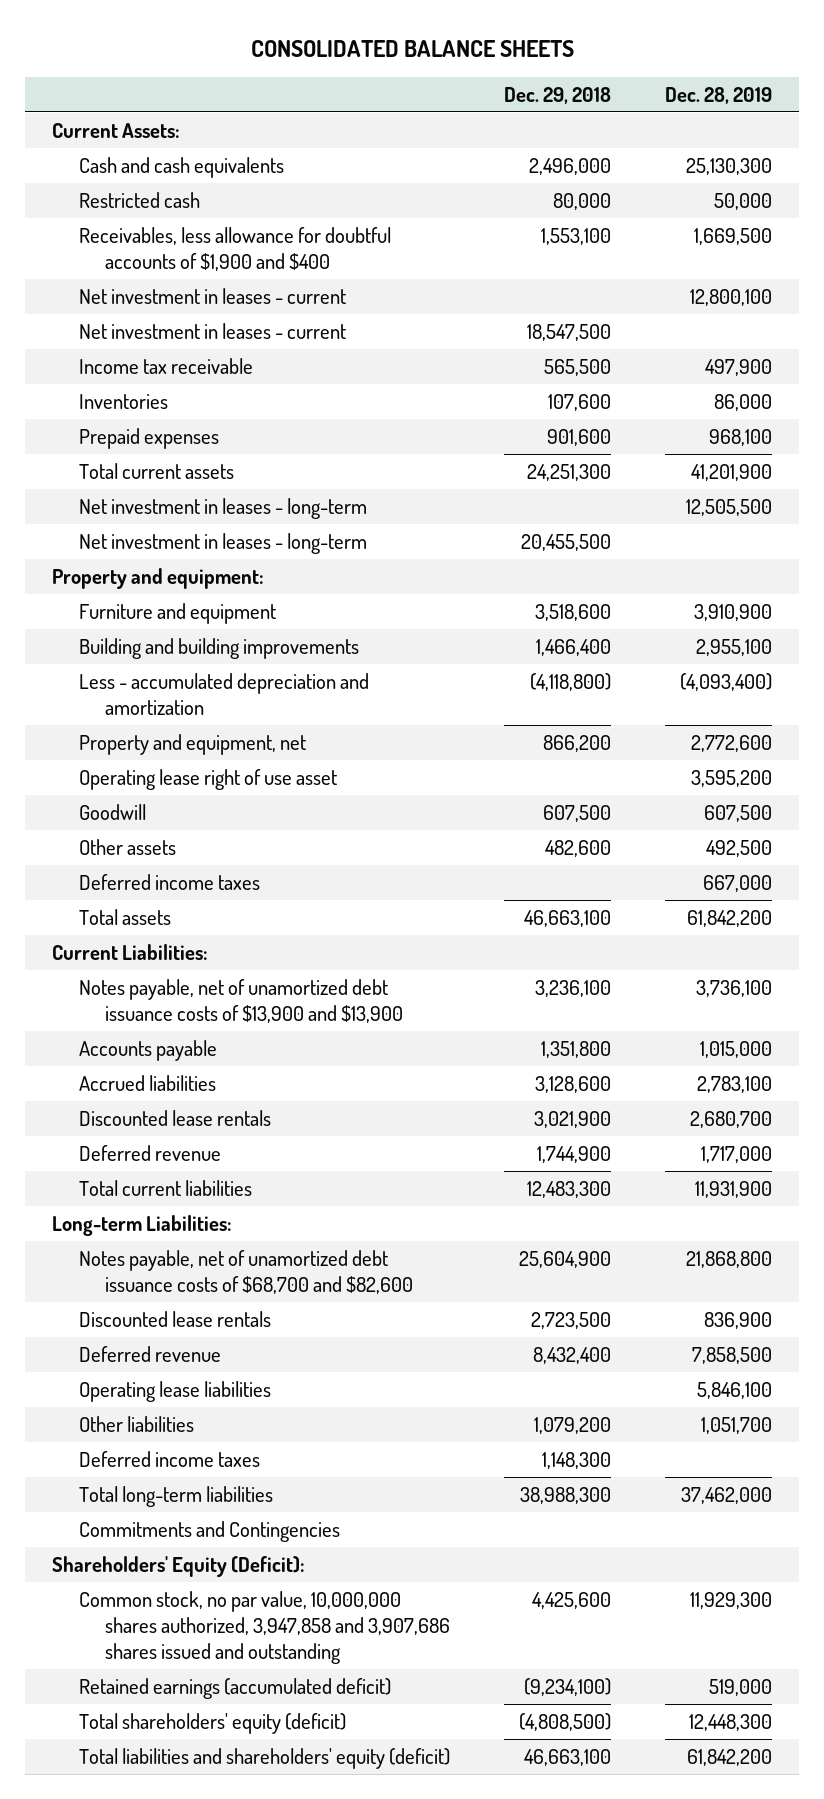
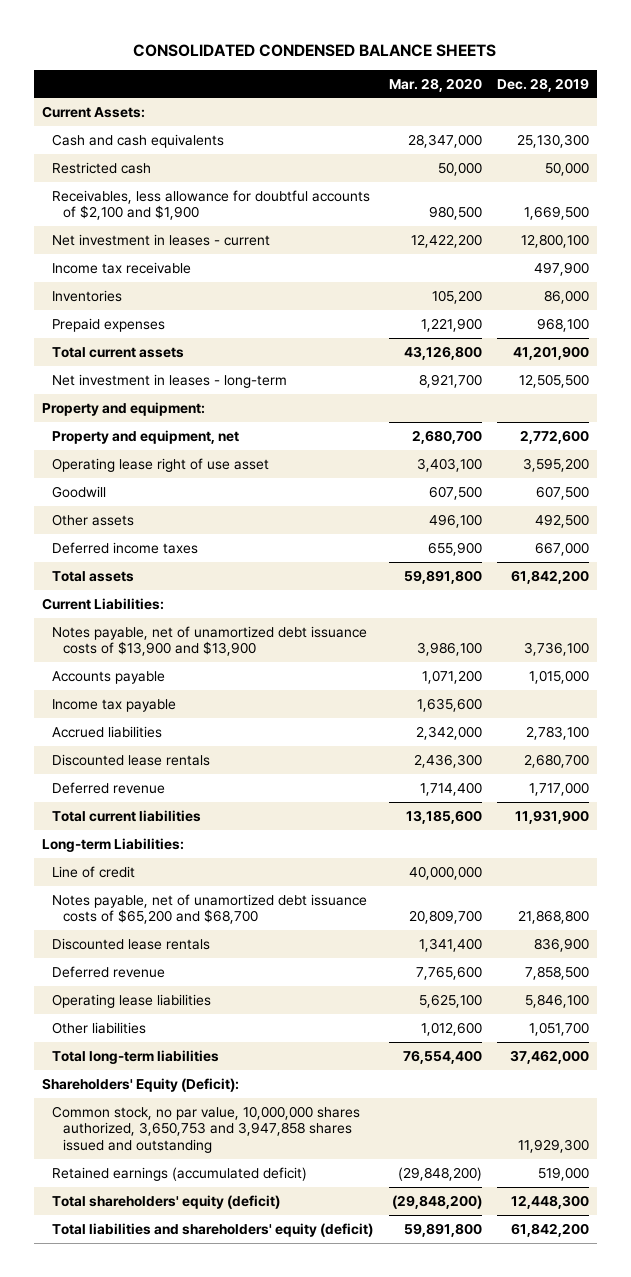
- CONSOLIDATED BALANCE SHEETS
+ CONSOLIDATED CONDENSED BALANCE SHEETS
- | Dec. 29, 2018 | Dec. 28, 2019
+ | Mar. 28, 2020 | Dec. 28, 2019
- Receivables, less allowance for doubtful accounts of $1,900 and $400 | 1,553,100 | 1,669,500
+ Receivables, less allowance for doubtful accounts of $2,100 and $1,900 | 980,500 | 1,669,500
- Net investment in leases - current | 18,547,500 |
- Net investment in leases - long-term | 20,455,500 |
- Furniture and equipment | 3,518,600 | 3,910,900
- Building and building improvements | 1,466,400 | 2,955,100
- Less - accumulated depreciation and amortization | (4,118,800) | (4,093,400)
+ Income tax payable | 1,635,600 |
- Notes payable, net of unamortized debt issuance costs of $68,700 and $82,600 | 25,604,900 | 21,868,800
+ Line of credit | 40,000,000 |
+ Notes payable, net of unamortized debt issuance costs of $65,200 and $68,700 | 20,809,700 | 21,868,800
- Deferred income taxes | 1,148,300 |
- Commitments and Contingencies
- Common stock, no par value, 10,000,000 shares authorized, 3,947,858 and 3,907,686 shares issued and outstanding | 4,425,600 | 11,929,300
+ Common stock, no par value, 10,000,000 shares authorized, 3,650,753 and 3,947,858 shares issued and outstanding | | 11,929,300

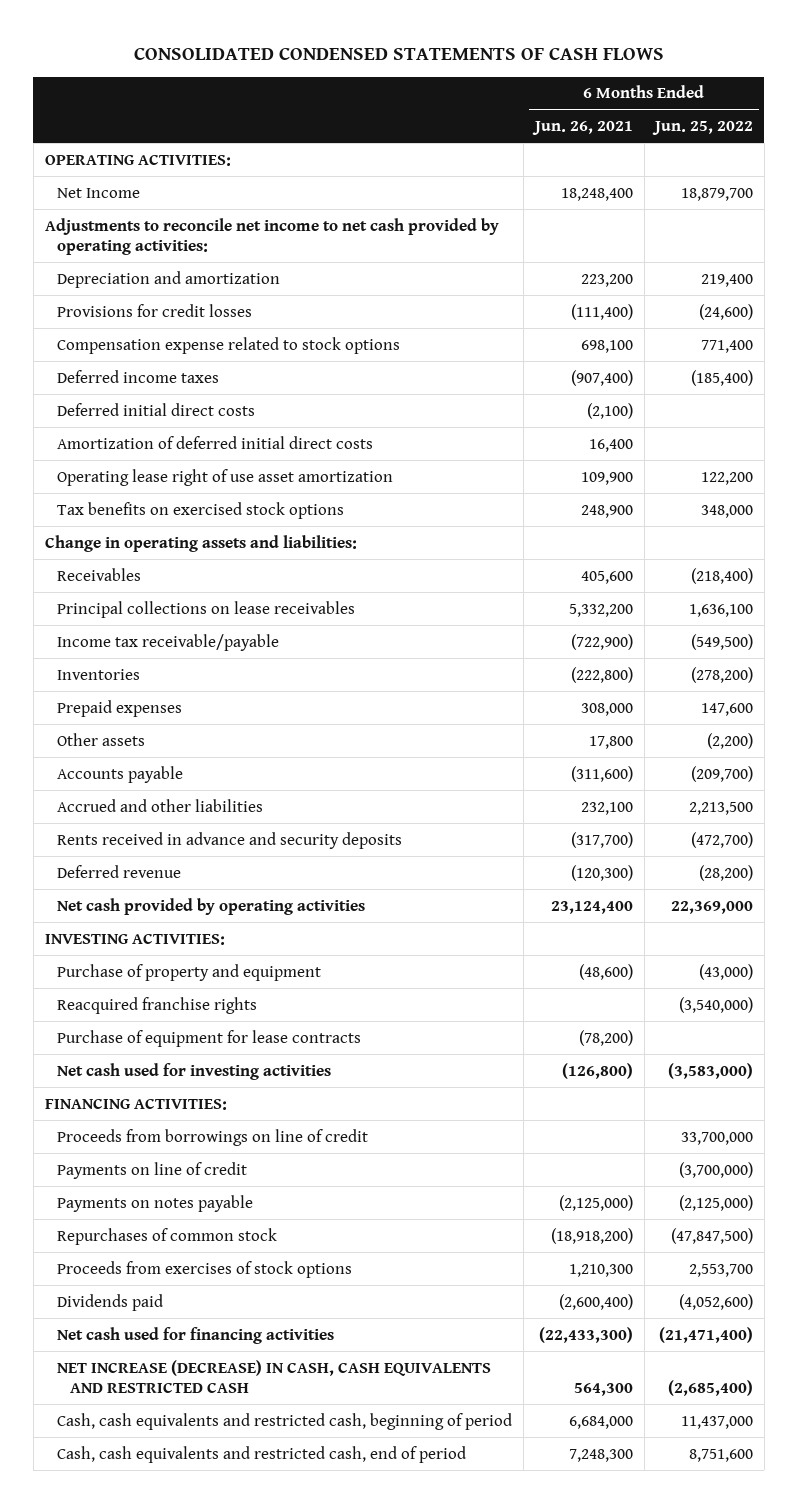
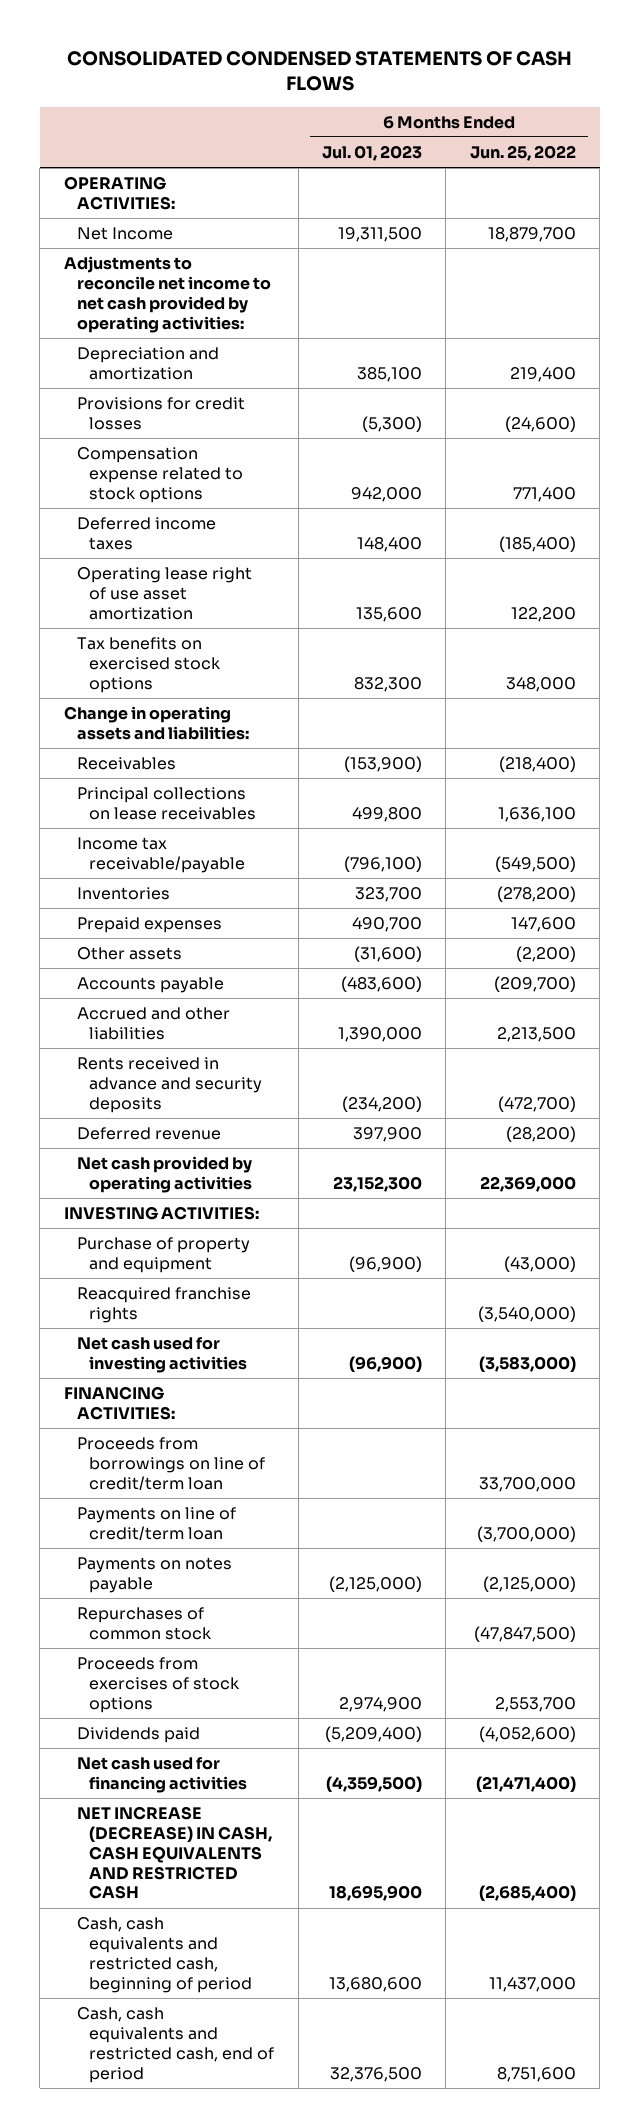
- | 6 Months Ended Jun. 26, 2021 | 6 Months Ended Jun. 25, 2022
+ | 6 Months Ended Jul. 01, 2023 | 6 Months Ended Jun. 25, 2022
- Deferred initial direct costs | (2,100) |
- Amortization of deferred initial direct costs | 16,400 |
- Purchase of equipment for lease contracts | (78,200) |
- Proceeds from borrowings on line of credit | | 33,700,000
- Payments on line of credit | | (3,700,000)
+ Proceeds from borrowings on line of credit/term loan | | 33,700,000
+ Payments on line of credit/term loan | | (3,700,000)

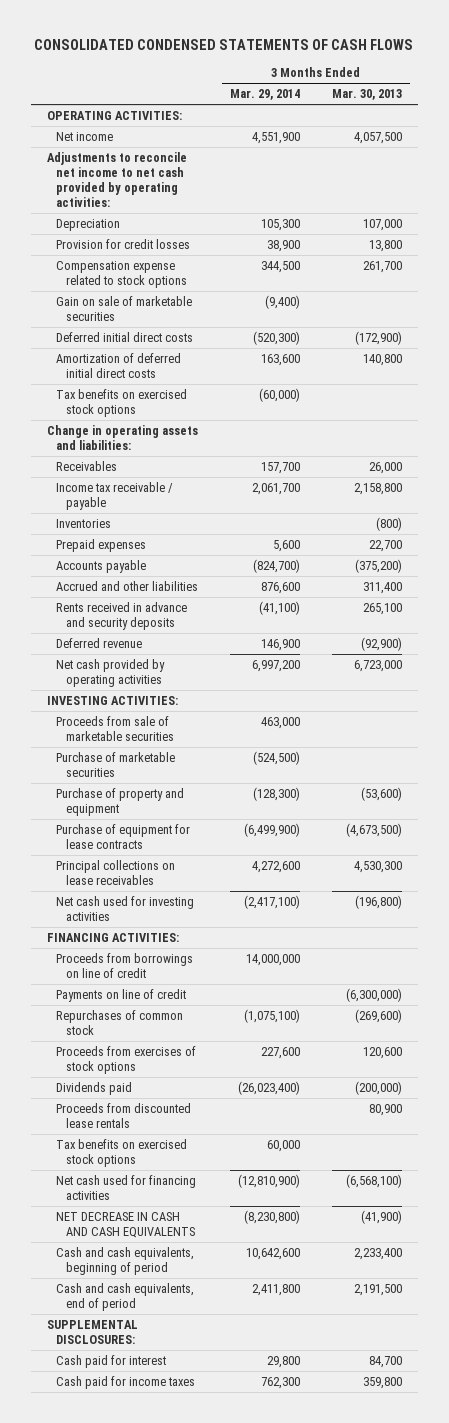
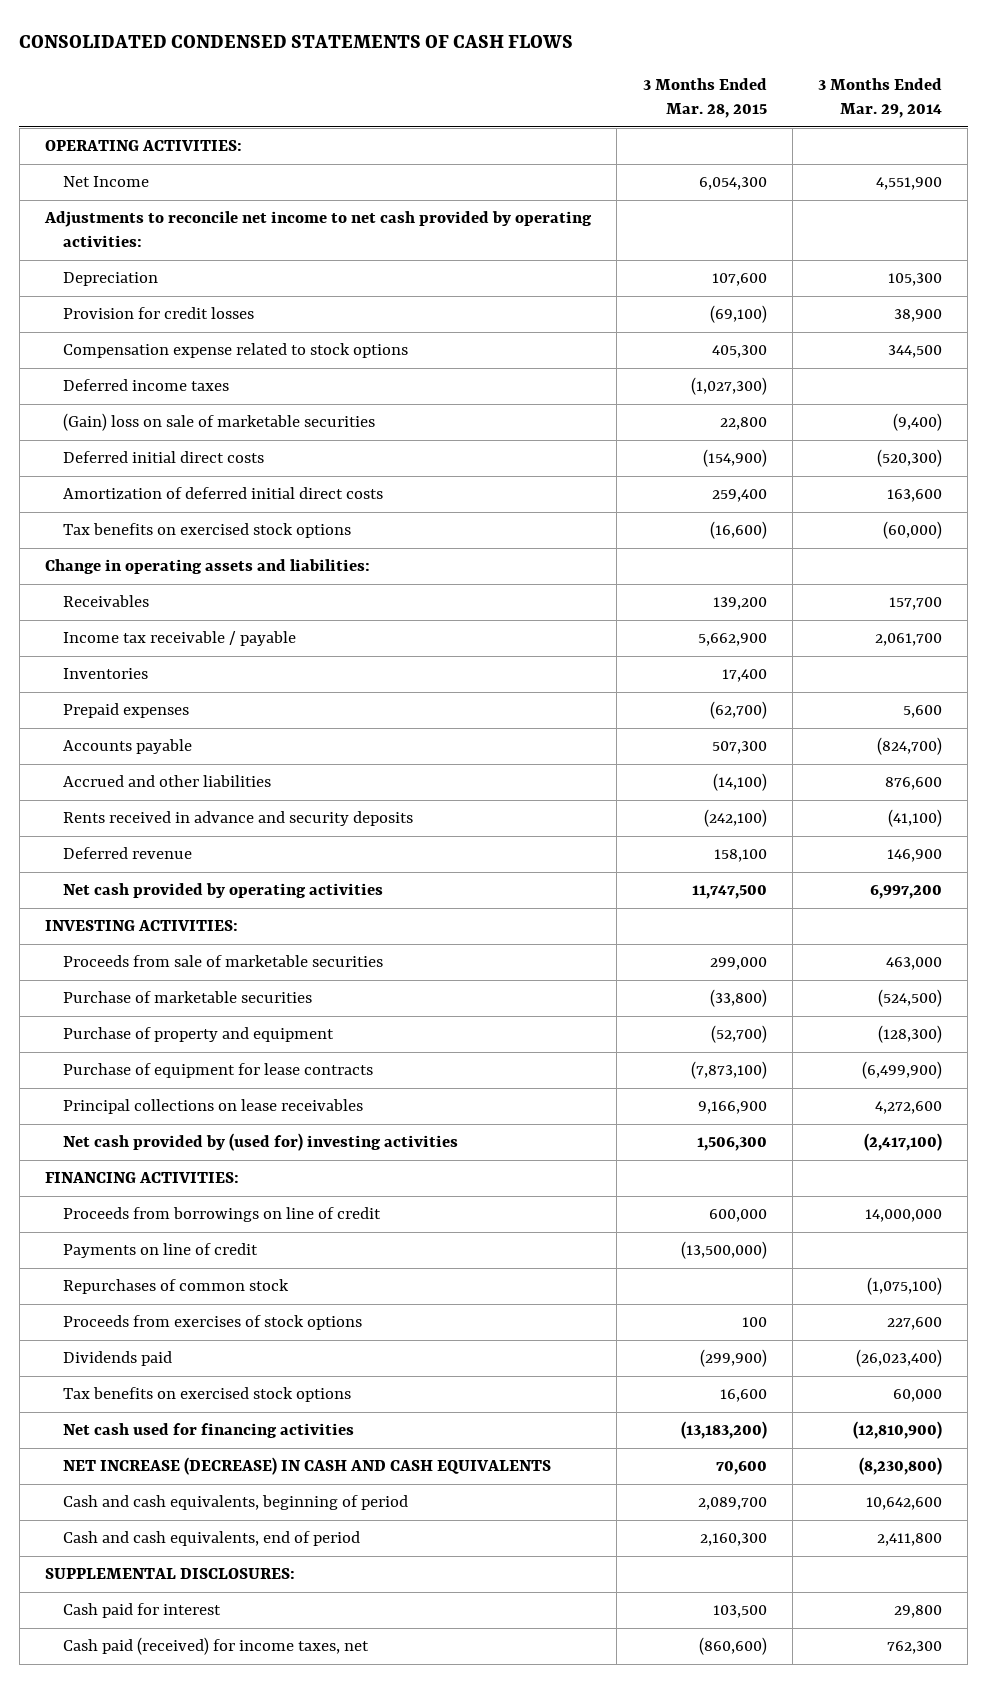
- | 3 Months Ended Mar. 29, 2014 | 3 Months Ended Mar. 30, 2013
+ | 3 Months Ended Mar. 28, 2015 | 3 Months Ended Mar. 29, 2014
- Net income | 4,551,900 | 4,057,500
+ Net Income | 6,054,300 | 4,551,900
- Gain on sale of marketable securities | (9,400) |
+ Deferred income taxes | (1,027,300) |
+ (Gain) loss on sale of marketable securities | 22,800 | (9,400)
- Net cash used for investing activities | (2,417,100) | (196,800)
+ Net cash provided by (used for) investing activities | 1,506,300 | (2,417,100)
- Proceeds from discounted lease rentals | | 80,900
- NET DECREASE IN CASH AND CASH EQUIVALENTS | (8,230,800) | (41,900)
+ NET INCREASE (DECREASE) IN CASH AND CASH EQUIVALENTS | 70,600 | (8,230,800)
- Cash paid for income taxes | 762,300 | 359,800
+ Cash paid (received) for income taxes, net | (860,600) | 762,300

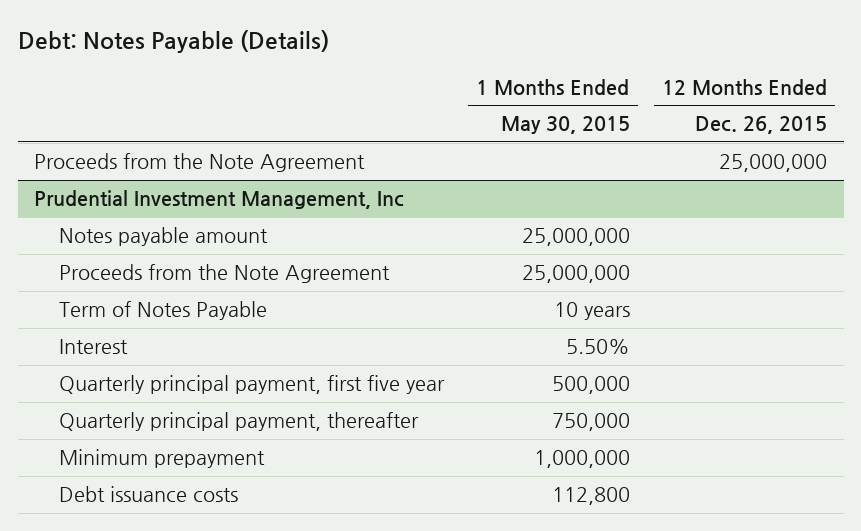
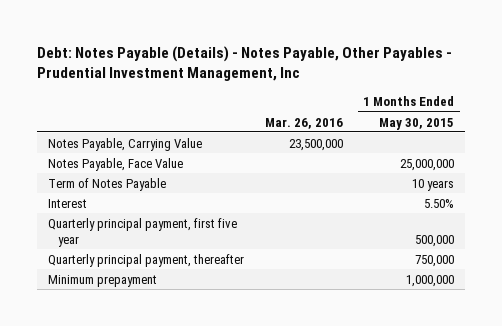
- Debt: Notes Payable (Details)
+ Debt: Notes Payable (Details) - Notes Payable, Other Payables - Prudential Investment Management, Inc
- | 1 Months Ended May 30, 2015 | 12 Months Ended Dec. 26, 2015
+ | Mar. 26, 2016 | 1 Months Ended May 30, 2015
- Proceeds from the Note Agreement | | 25,000,000
- Prudential Investment Management, Inc
- Notes payable amount | 25,000,000 |
- Proceeds from the Note Agreement | 25,000,000 |
+ Notes Payable, Carrying Value | 23,500,000 |
+ Notes Payable, Face Value | | 25,000,000
- Debt issuance costs | 112,800 |

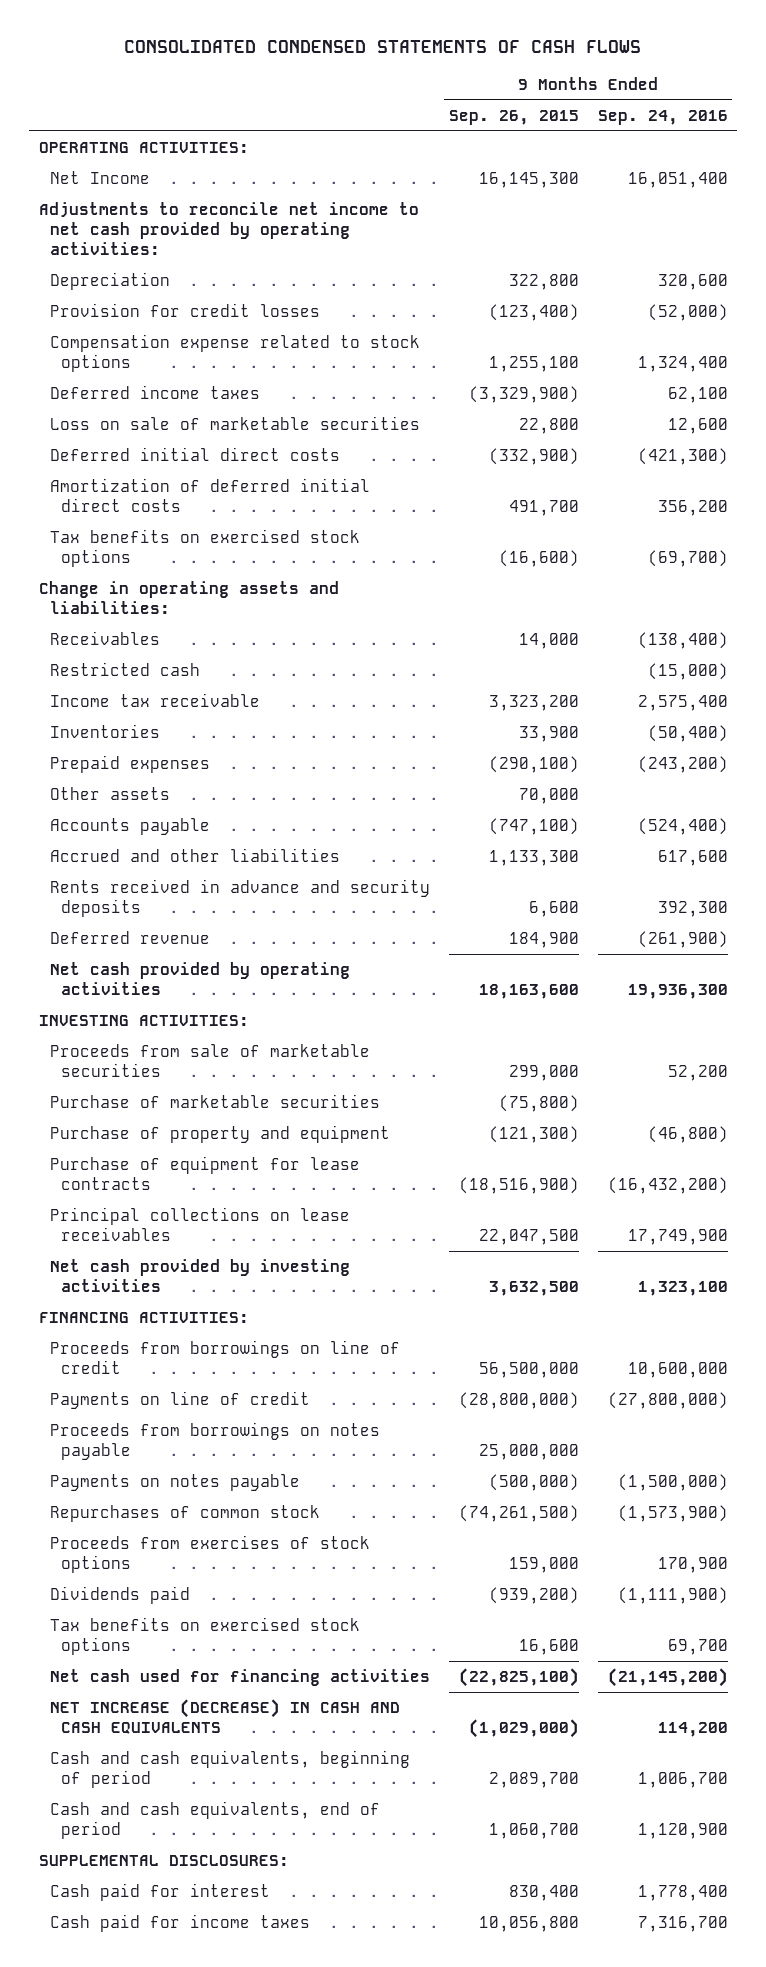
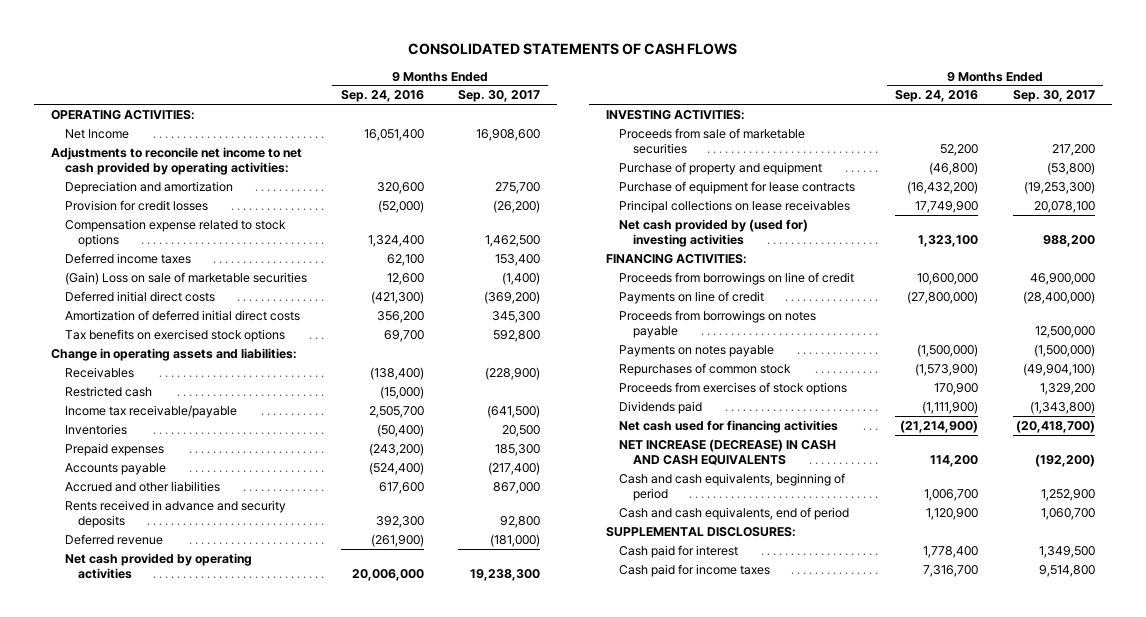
- CONSOLIDATED CONDENSED STATEMENTS OF CASH FLOWS
+ CONSOLIDATED STATEMENTS OF CASH FLOWS
- | 9 Months Ended Sep. 26, 2015 | 9 Months Ended Sep. 24, 2016
+ | 9 Months Ended Sep. 24, 2016 | 9 Months Ended Sep. 30, 2017
- Depreciation | 322,800 | 320,600
+ Depreciation and amortization | 320,600 | 275,700
- Loss on sale of marketable securities | 22,800 | 12,600
+ (Gain) Loss on sale of marketable securities | 12,600 | (1,400)
- Tax benefits on exercised stock options | (16,600) | (69,700)
moved up: Tax benefits on exercised stock options | 69,700 | 592,800
- Income tax receivable | 3,323,200 | 2,575,400
+ Income tax receivable/payable | 2,505,700 | (641,500)
- Other assets | 70,000 |
- Net cash provided by operating activities | 18,163,600 | 19,936,300
+ Net cash provided by operating activities | 20,006,000 | 19,238,300
- Purchase of marketable securities | (75,800) |
- Net cash provided by investing activities | 3,632,500 | 1,323,100
+ Net cash provided by (used for) investing activities | 1,323,100 | 988,200
- Net cash used for financing activities | (22,825,100) | (21,145,200)
+ Net cash used for financing activities | (21,214,900) | (20,418,700)

